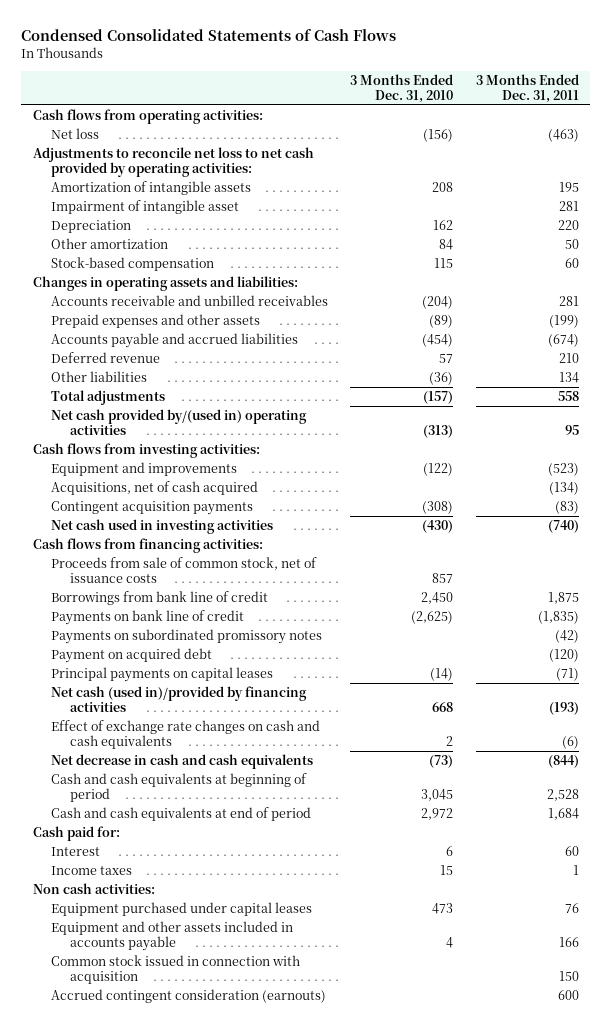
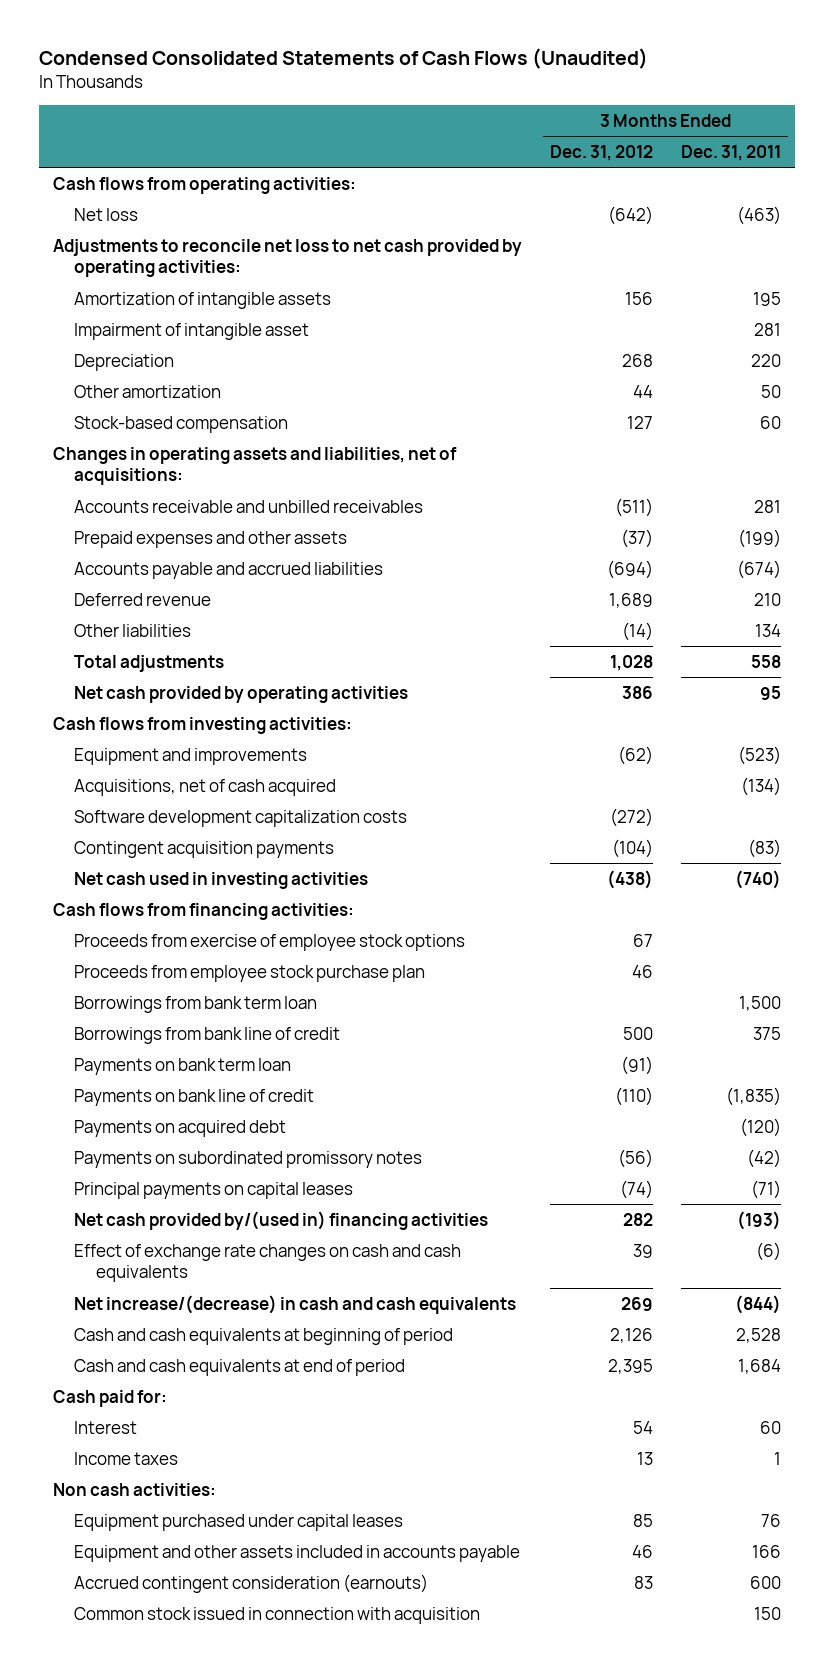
- Condensed Consolidated Statements of Cash Flows
+ Condensed Consolidated Statements of Cash Flows (Unaudited)
- | 3 Months Ended Dec. 31, 2010 | 3 Months Ended Dec. 31, 2011
+ | 3 Months Ended Dec. 31, 2012 | 3 Months Ended Dec. 31, 2011
- Changes in operating assets and liabilities:
+ Changes in operating assets and liabilities, net of acquisitions:
- Net cash provided by/(used in) operating activities | (313) | 95
+ Net cash provided by operating activities | 386 | 95
+ Software development capitalization costs | (272) |
- Proceeds from sale of common stock, net of issuance costs | 857 |
- Borrowings from bank line of credit | 2,450 | 1,875
+ Proceeds from exercise of employee stock options | 67 |
+ Proceeds from employee stock purchase plan | 46 |
+ Borrowings from bank term loan | | 1,500
+ Borrowings from bank line of credit | 500 | 375
+ Payments on bank term loan | (91) |
+ Payments on acquired debt | | (120)
- Payment on acquired debt | | (120)
- Net cash (used in)/provided by financing activities | 668 | (193)
+ Net cash provided by/(used in) financing activities | 282 | (193)
- Net decrease in cash and cash equivalents | (73) | (844)
+ Net increase/(decrease) in cash and cash equivalents | 269 | (844)
moved down: Common stock issued in connection with acquisition | | 150

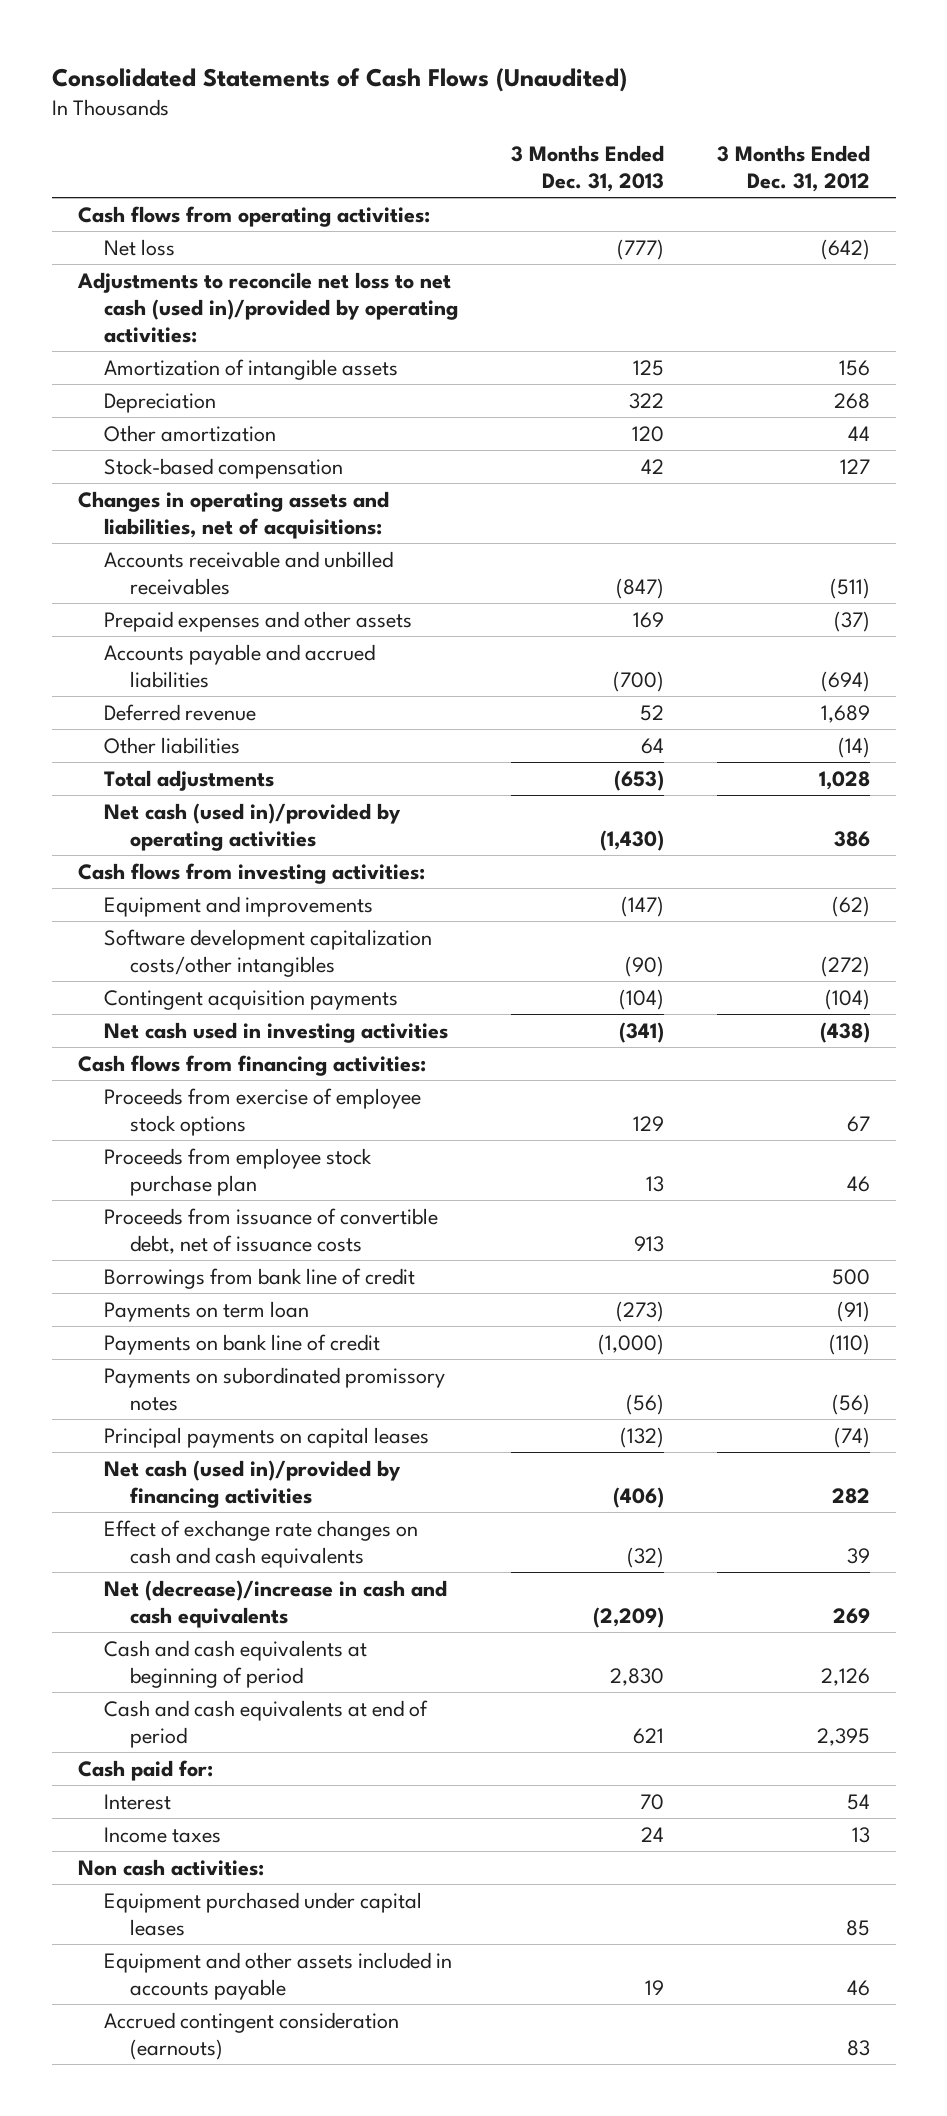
- Condensed Consolidated Statements of Cash Flows (Unaudited)
+ Consolidated Statements of Cash Flows (Unaudited)
- | 3 Months Ended Dec. 31, 2012 | 3 Months Ended Dec. 31, 2011
+ | 3 Months Ended Dec. 31, 2013 | 3 Months Ended Dec. 31, 2012
- Adjustments to reconcile net loss to net cash provided by operating activities:
+ Adjustments to reconcile net loss to net cash (used in)/provided by operating activities:
- Impairment of intangible asset | | 281
- Net cash provided by operating activities | 386 | 95
+ Net cash (used in)/provided by operating activities | (1,430) | 386
- Acquisitions, net of cash acquired | | (134)
- Software development capitalization costs | (272) |
+ Software development capitalization costs/other intangibles | (90) | (272)
- Borrowings from bank term loan | | 1,500
+ Proceeds from issuance of convertible debt, net of issuance costs | 913 |
- Payments on bank term loan | (91) |
+ Payments on term loan | (273) | (91)
- Payments on acquired debt | | (120)
- Net cash provided by/(used in) financing activities | 282 | (193)
+ Net cash (used in)/provided by financing activities | (406) | 282
- Net increase/(decrease) in cash and cash equivalents | 269 | (844)
+ Net (decrease)/increase in cash and cash equivalents | (2,209) | 269
- Common stock issued in connection with acquisition | | 150

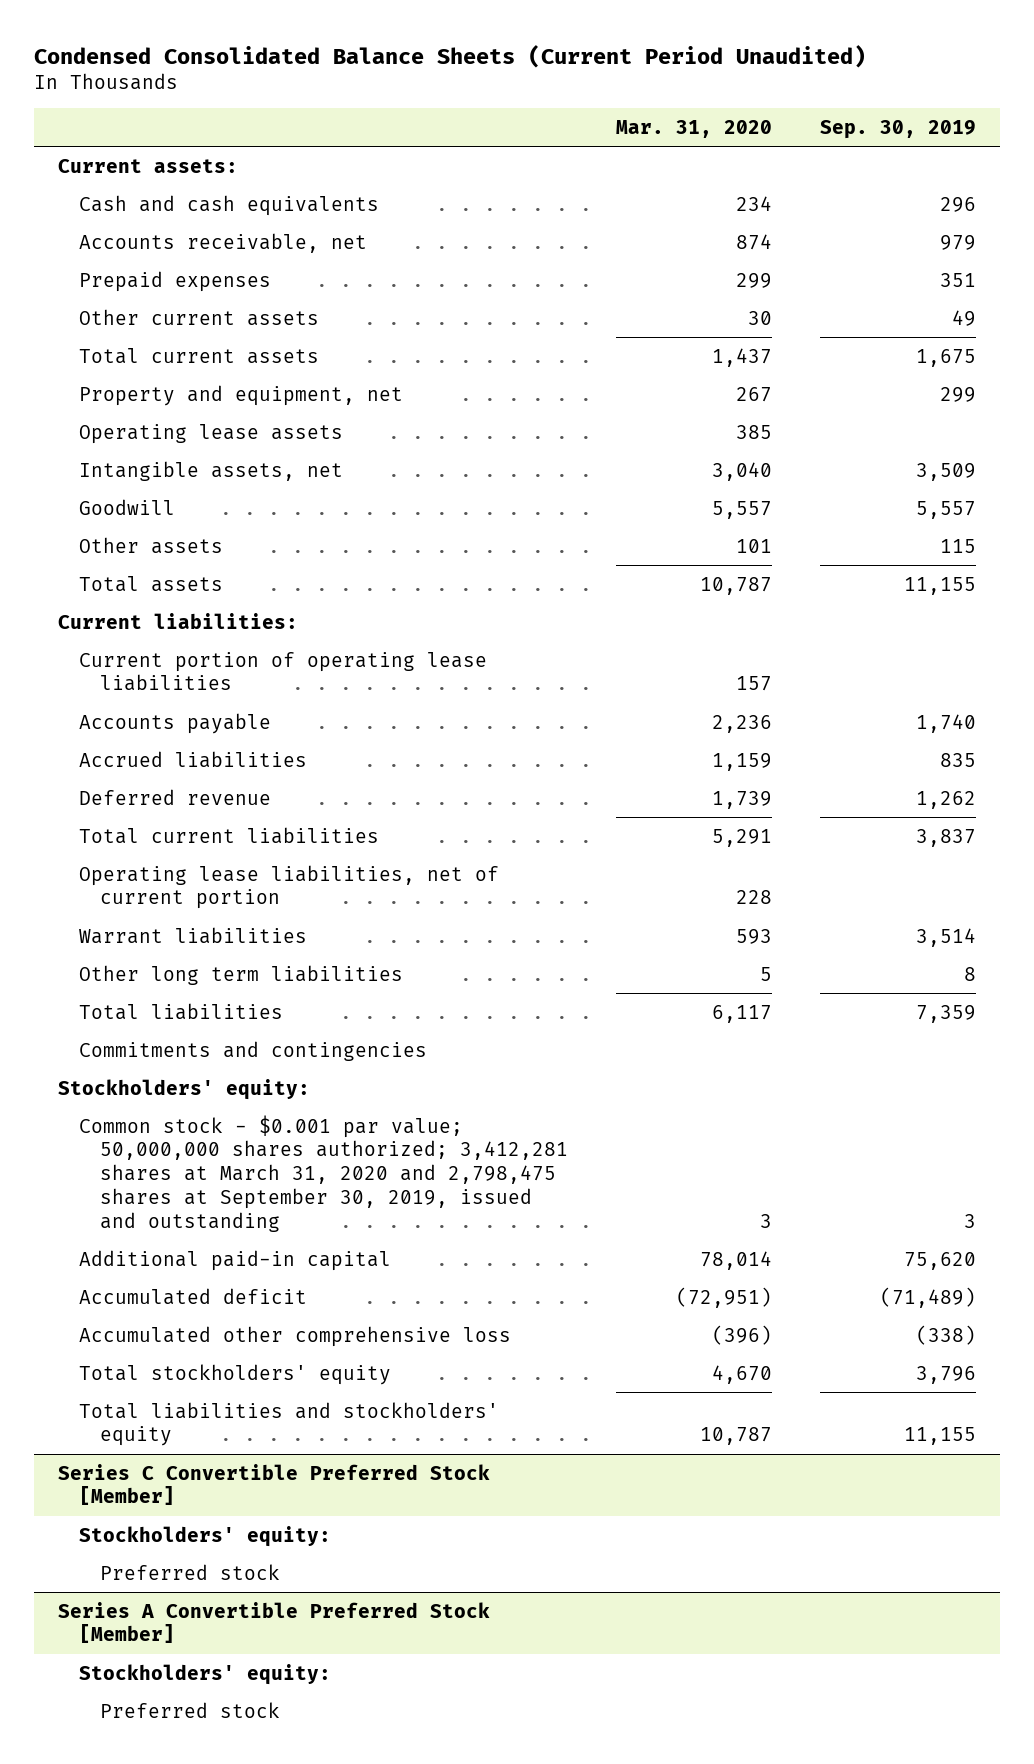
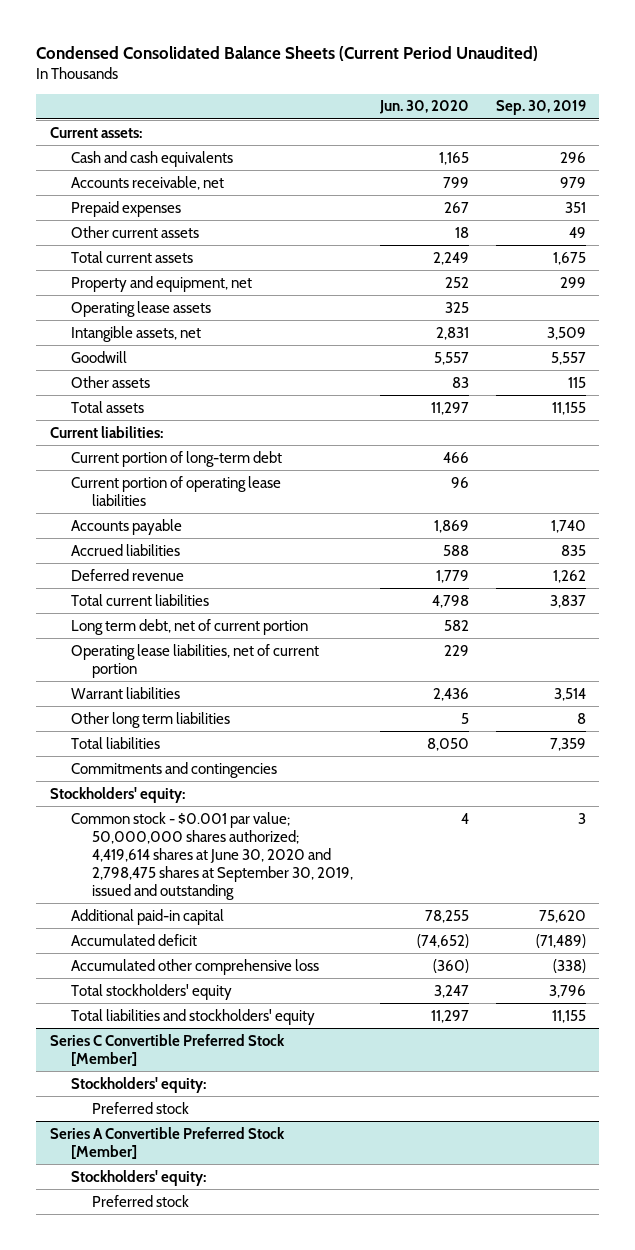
- | Mar. 31, 2020 | Sep. 30, 2019
+ | Jun. 30, 2020 | Sep. 30, 2019
+ Current portion of long-term debt | 466 |
+ Long term debt, net of current portion | 582 |
- Common stock - $0.001 par value; 50,000,000 shares authorized; 3,412,281 shares at March 31, 2020 and 2,798,475 shares at September 30, 2019, issued and outstanding | 3 | 3
+ Common stock - $0.001 par value; 50,000,000 shares authorized; 4,419,614 shares at June 30, 2020 and 2,798,475 shares at September 30, 2019, issued and outstanding | 4 | 3

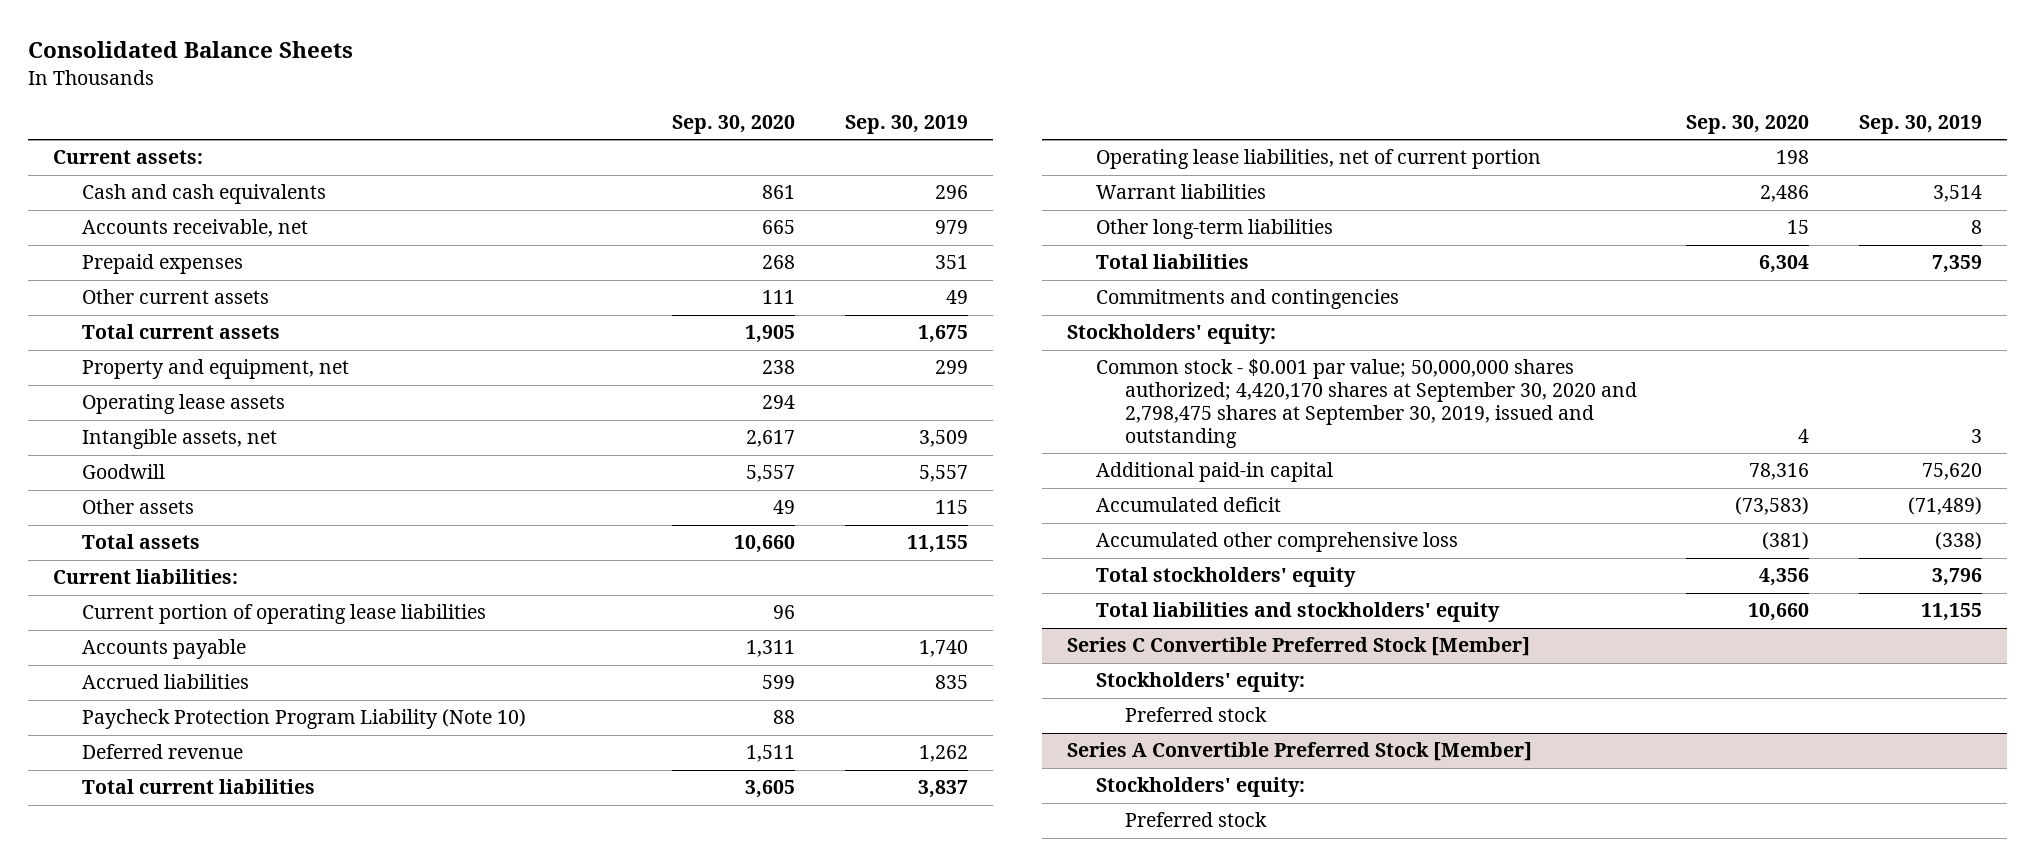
- Condensed Consolidated Balance Sheets (Current Period Unaudited)
+ Consolidated Balance Sheets
- | Jun. 30, 2020 | Sep. 30, 2019
+ | Sep. 30, 2020 | Sep. 30, 2019
- Current portion of long-term debt | 466 |
+ Paycheck Protection Program Liability (Note 10) | 88 |
- Long term debt, net of current portion | 582 |
- Other long term liabilities | 5 | 8
+ Other long-term liabilities | 15 | 8
- Common stock - $0.001 par value; 50,000,000 shares authorized; 4,419,614 shares at June 30, 2020 and 2,798,475 shares at September 30, 2019, issued and outstanding | 4 | 3
+ Common stock - $0.001 par value; 50,000,000 shares authorized; 4,420,170 shares at September 30, 2020 and 2,798,475 shares at September 30, 2019, issued and outstanding | 4 | 3

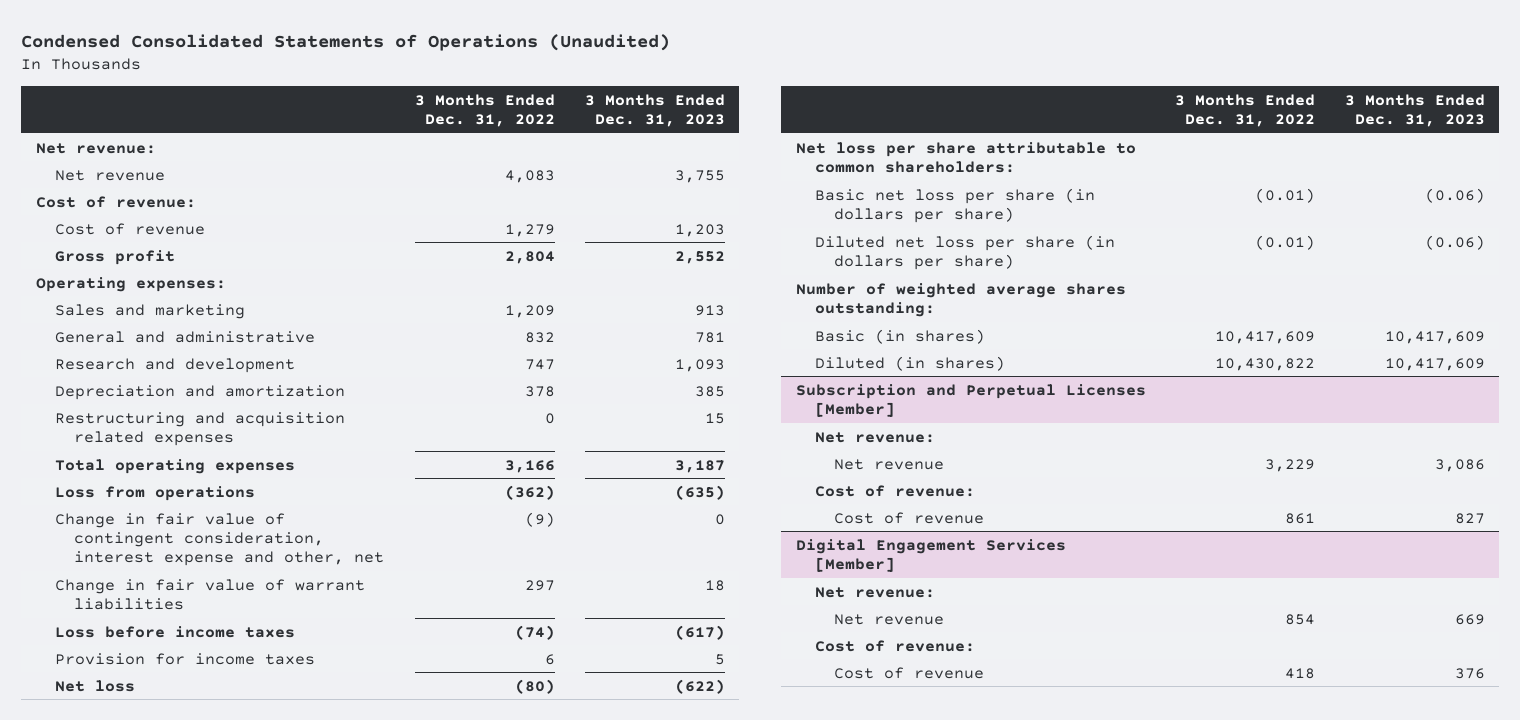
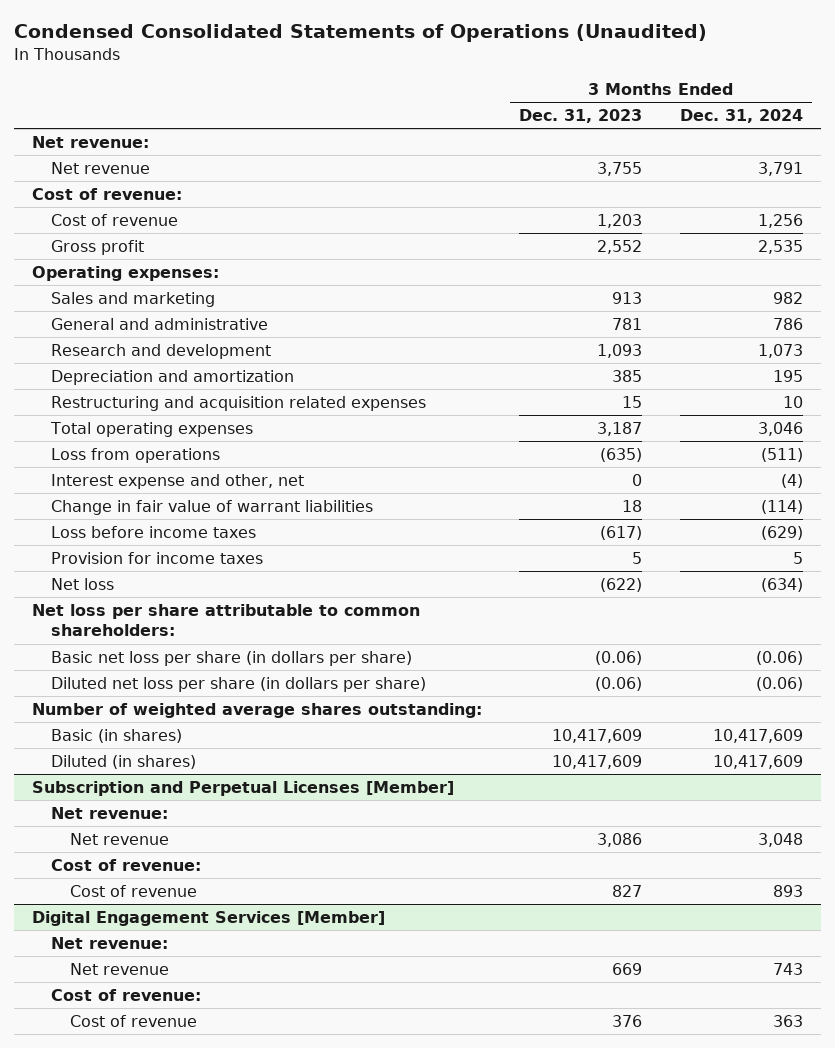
- | 3 Months Ended Dec. 31, 2022 | 3 Months Ended Dec. 31, 2023
+ | 3 Months Ended Dec. 31, 2023 | 3 Months Ended Dec. 31, 2024
- Change in fair value of contingent consideration, interest expense and other, net | (9) | 0
+ Interest expense and other, net | 0 | (4)

